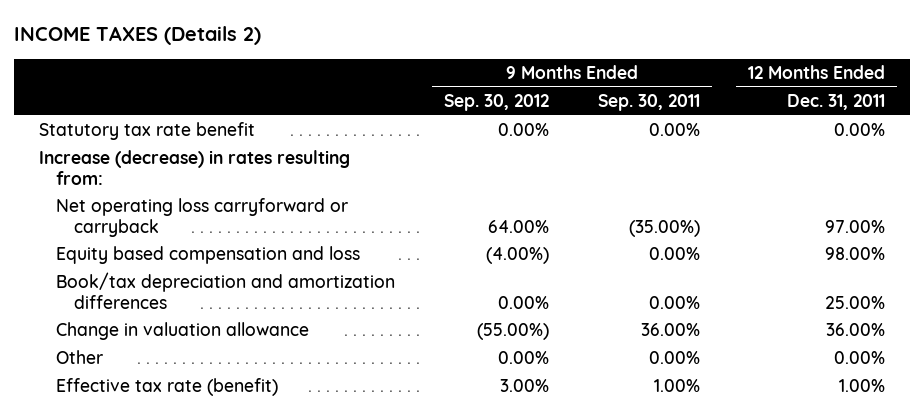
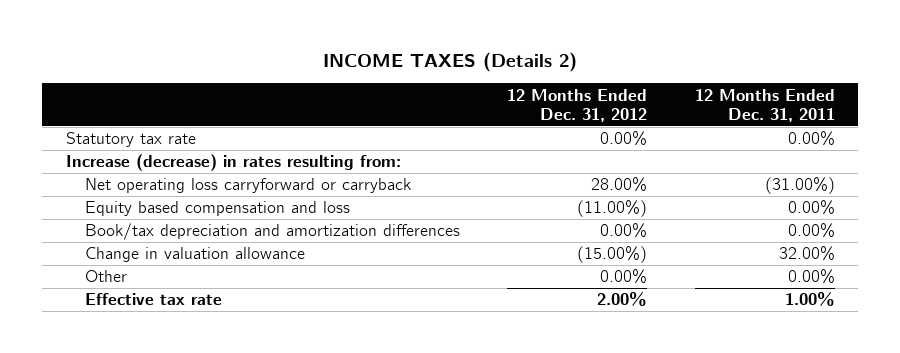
- | 9 Months Ended Sep. 30, 2012 | 9 Months Ended Sep. 30, 2011 | 12 Months Ended Dec. 31, 2011
+ | 12 Months Ended Dec. 31, 2012 | 12 Months Ended Dec. 31, 2011
- Statutory tax rate benefit | 0.00% | 0.00% | 0.00%
+ Statutory tax rate | 0.00% | 0.00%
- Net operating loss carryforward or carryback | 64.00% | (35.00%) | 97.00%
- Equity based compensation and loss | (4.00%) | 0.00% | 98.00%
- Book/tax depreciation and amortization differences | 0.00% | 0.00% | 25.00%
- Change in valuation allowance | (55.00%) | 36.00% | 36.00%
+ Net operating loss carryforward or carryback | 28.00% | (31.00%)
+ Equity based compensation and loss | (11.00%) | 0.00%
+ Book/tax depreciation and amortization differences | 0.00% | 0.00%
+ Change in valuation allowance | (15.00%) | 32.00%
- Effective tax rate (benefit) | 3.00% | 1.00% | 1.00%
+ Effective tax rate | 2.00% | 1.00%

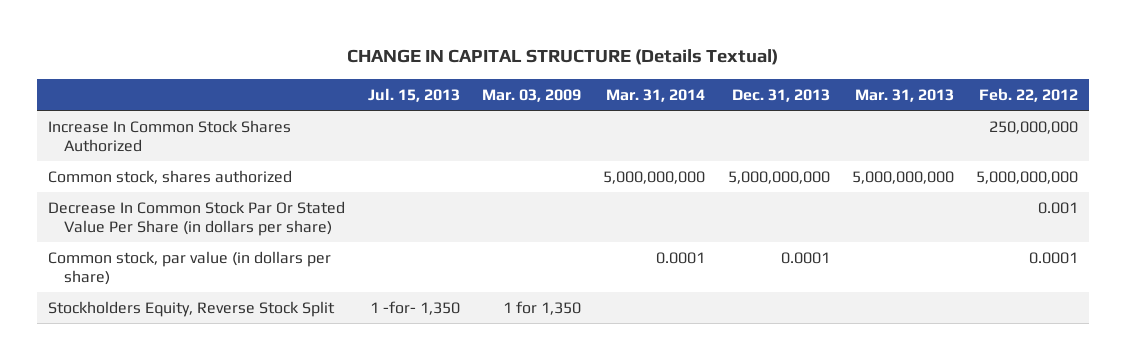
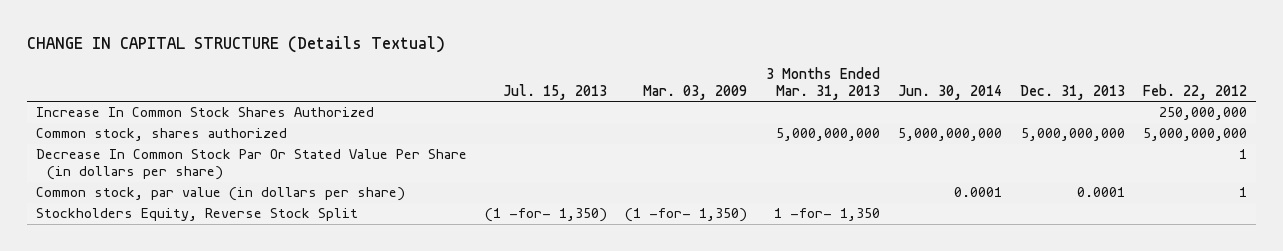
- | Jul. 15, 2013 | Mar. 03, 2009 | Mar. 31, 2014 | Dec. 31, 2013 | Mar. 31, 2013 | Feb. 22, 2012
+ | Jul. 15, 2013 | Mar. 03, 2009 | 3 Months Ended Mar. 31, 2013 | Jun. 30, 2014 | Dec. 31, 2013 | Feb. 22, 2012
- Decrease In Common Stock Par Or Stated Value Per Share (in dollars per share) | | | | | | 0.001
- Common stock, par value (in dollars per share) | | | 0.0001 | 0.0001 | | 0.0001
- Stockholders Equity, Reverse Stock Split | 1 -for- 1,350 | 1 for 1,350 | | | |
+ Decrease In Common Stock Par Or Stated Value Per Share (in dollars per share) | | | | | | 1
+ Common stock, par value (in dollars per share) | | | | 0.0001 | 0.0001 | 1
+ Stockholders Equity, Reverse Stock Split | (1 -for- 1,350) | (1 -for- 1,350) | 1 -for- 1,350 | | |

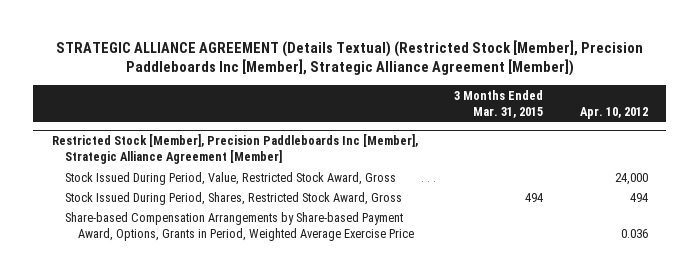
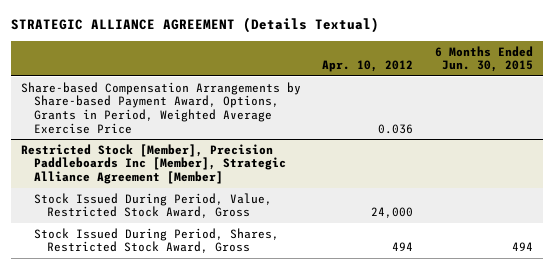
- STRATEGIC ALLIANCE AGREEMENT (Details Textual) (Restricted Stock [Member], Precision Paddleboards Inc [Member], Strategic Alliance Agreement [Member])
+ STRATEGIC ALLIANCE AGREEMENT (Details Textual)
- | 3 Months Ended Mar. 31, 2015 | Apr. 10, 2012
+ | Apr. 10, 2012 | 6 Months Ended Jun. 30, 2015
+ Share-based Compensation Arrangements by Share-based Payment Award, Options, Grants in Period, Weighted Average Exercise Price | 0.036 |
@ Restricted Stock [Member], Precision Paddleboards Inc [Member], Strategic Alliance Agreement [Member]
- Share-based Compensation Arrangements by Share-based Payment Award, Options, Grants in Period, Weighted Average Exercise Price | | 0.036

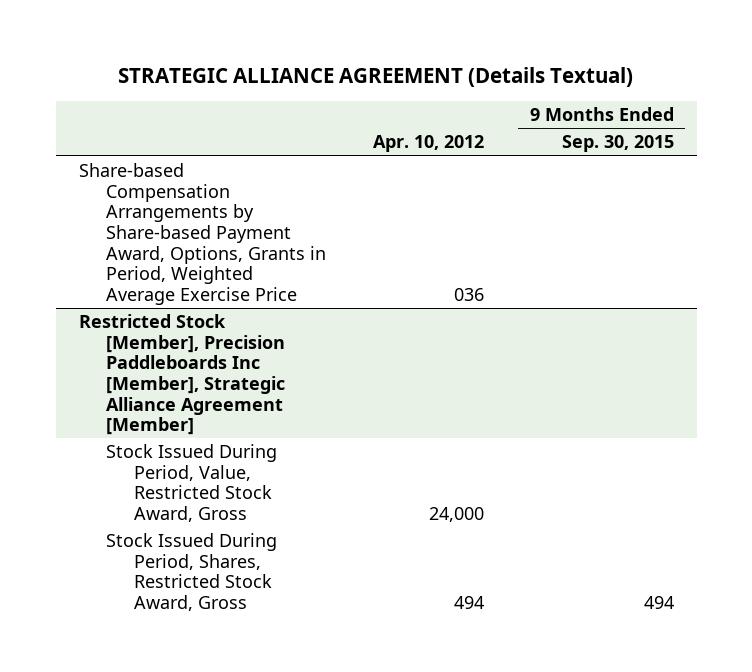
- | Apr. 10, 2012 | 6 Months Ended Jun. 30, 2015
+ | Apr. 10, 2012 | 9 Months Ended Sep. 30, 2015
- Share-based Compensation Arrangements by Share-based Payment Award, Options, Grants in Period, Weighted Average Exercise Price | 0.036 |
+ Share-based Compensation Arrangements by Share-based Payment Award, Options, Grants in Period, Weighted Average Exercise Price | 036 |

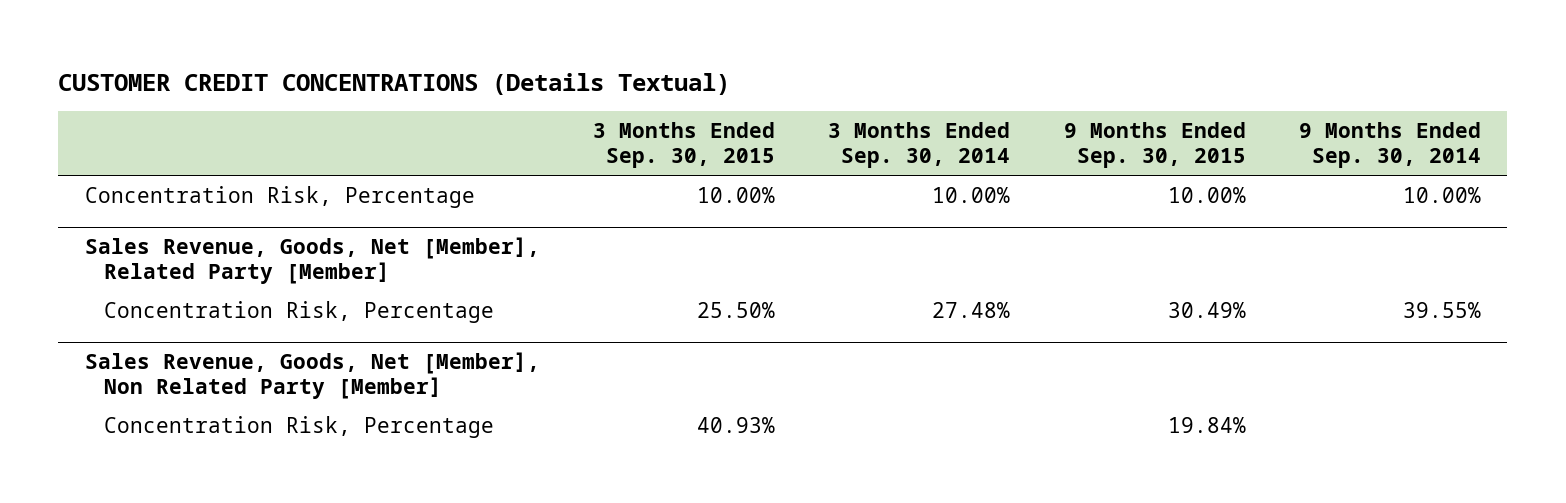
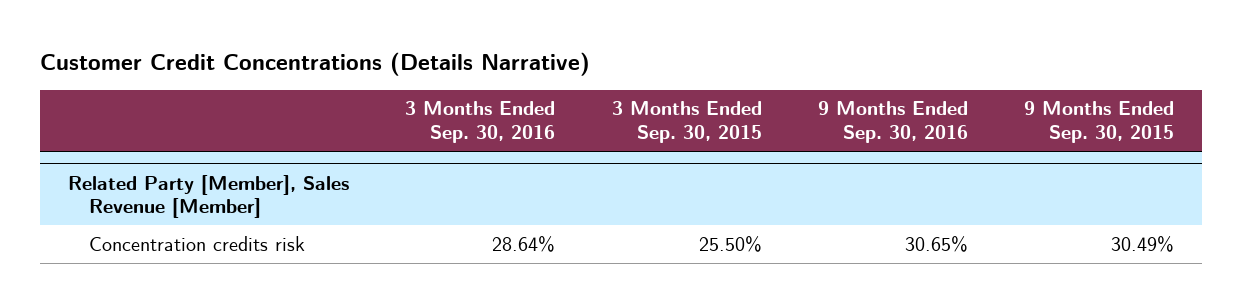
- CUSTOMER CREDIT CONCENTRATIONS (Details Textual)
+ Customer Credit Concentrations (Details Narrative)
- | 3 Months Ended Sep. 30, 2015 | 3 Months Ended Sep. 30, 2014 | 9 Months Ended Sep. 30, 2015 | 9 Months Ended Sep. 30, 2014
+ | 3 Months Ended Sep. 30, 2016 | 3 Months Ended Sep. 30, 2015 | 9 Months Ended Sep. 30, 2016 | 9 Months Ended Sep. 30, 2015
- Concentration Risk, Percentage | 10.00% | 10.00% | 10.00% | 10.00%
- Sales Revenue, Goods, Net [Member], Related Party [Member]
- Concentration Risk, Percentage | 25.50% | 27.48% | 30.49% | 39.55%
- Sales Revenue, Goods, Net [Member], Non Related Party [Member]
- Concentration Risk, Percentage | 40.93% | | 19.84% |
+ Related Party [Member], Sales Revenue [Member]
+ Concentration credits risk | 28.64% | 25.50% | 30.65% | 30.49%

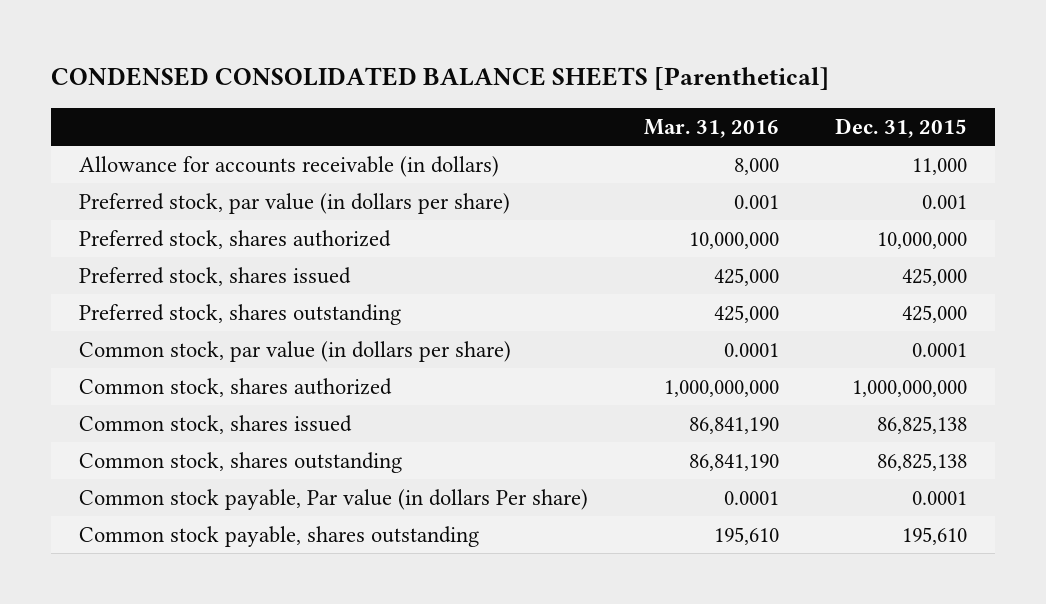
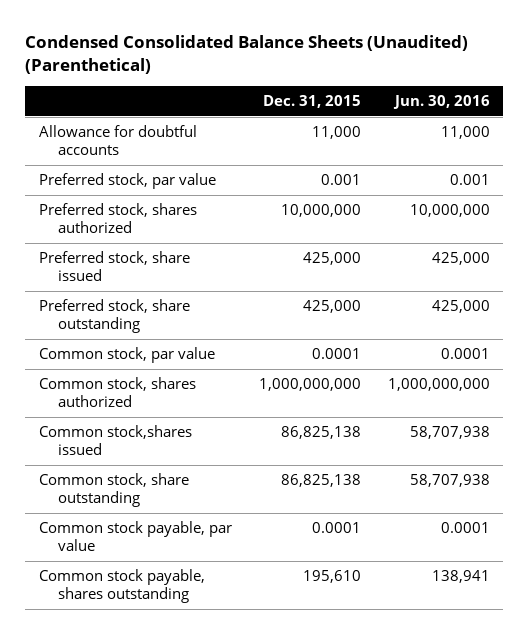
- CONDENSED CONSOLIDATED BALANCE SHEETS [Parenthetical]
+ Condensed Consolidated Balance Sheets (Unaudited) (Parenthetical)
- | Mar. 31, 2016 | Dec. 31, 2015
+ | Dec. 31, 2015 | Jun. 30, 2016
- Allowance for accounts receivable (in dollars) | 8,000 | 11,000
- Preferred stock, par value (in dollars per share) | 0.001 | 0.001
+ Allowance for doubtful accounts | 11,000 | 11,000
+ Preferred stock, par value | 0.001 | 0.001
- Preferred stock, shares issued | 425,000 | 425,000
- Preferred stock, shares outstanding | 425,000 | 425,000
- Common stock, par value (in dollars per share) | 0.0001 | 0.0001
+ Preferred stock, share issued | 425,000 | 425,000
+ Preferred stock, share outstanding | 425,000 | 425,000
+ Common stock, par value | 0.0001 | 0.0001
- Common stock, shares issued | 86,841,190 | 86,825,138
- Common stock, shares outstanding | 86,841,190 | 86,825,138
- Common stock payable, Par value (in dollars Per share) | 0.0001 | 0.0001
+ Common stock,shares issued | 86,825,138 | 58,707,938
+ Common stock, share outstanding | 86,825,138 | 58,707,938
+ Common stock payable, par value | 0.0001 | 0.0001

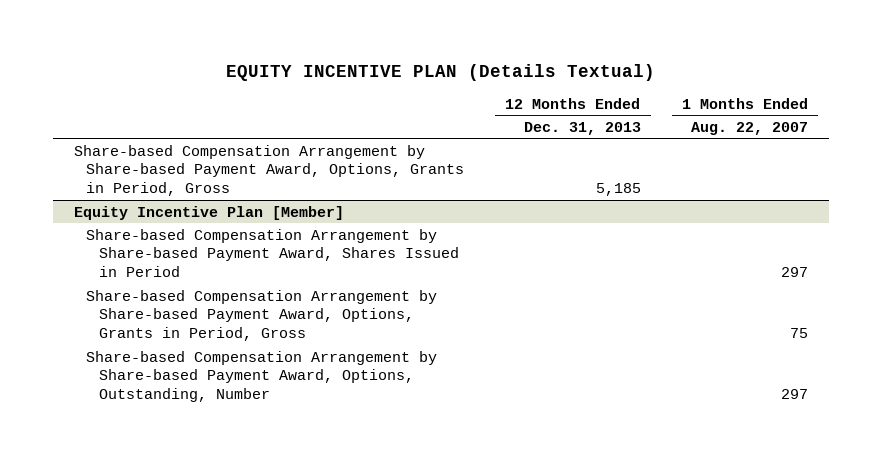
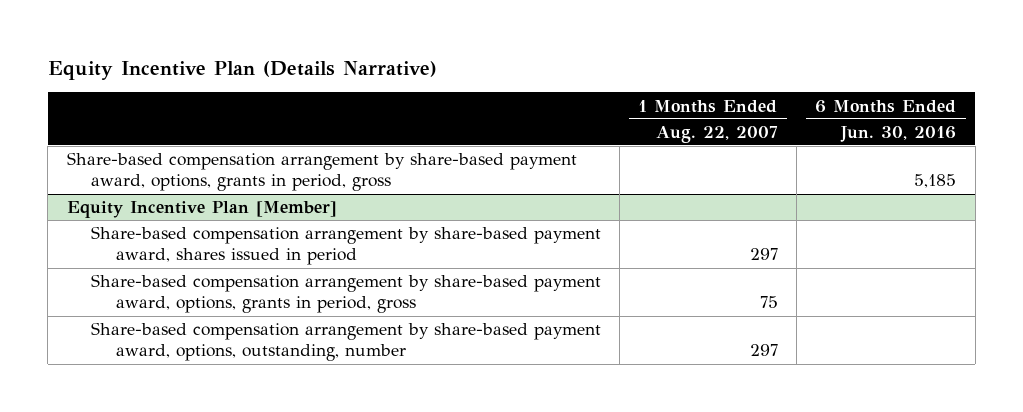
- EQUITY INCENTIVE PLAN (Details Textual)
+ Equity Incentive Plan (Details Narrative)
- | 12 Months Ended Dec. 31, 2013 | 1 Months Ended Aug. 22, 2007
+ | 1 Months Ended Aug. 22, 2007 | 6 Months Ended Jun. 30, 2016
- Share-based Compensation Arrangement by Share-based Payment Award, Options, Grants in Period, Gross | 5,185 |
+ Share-based compensation arrangement by share-based payment award, options, grants in period, gross | | 5,185
@ Equity Incentive Plan [Member]
- Share-based Compensation Arrangement by Share-based Payment Award, Shares Issued in Period | | 297
- Share-based Compensation Arrangement by Share-based Payment Award, Options, Grants in Period, Gross | | 75
- Share-based Compensation Arrangement by Share-based Payment Award, Options, Outstanding, Number | | 297
+ Share-based compensation arrangement by share-based payment award, shares issued in period | 297 |
+ Share-based compensation arrangement by share-based payment award, options, grants in period, gross | 75 |
+ Share-based compensation arrangement by share-based payment award, options, outstanding, number | 297 |

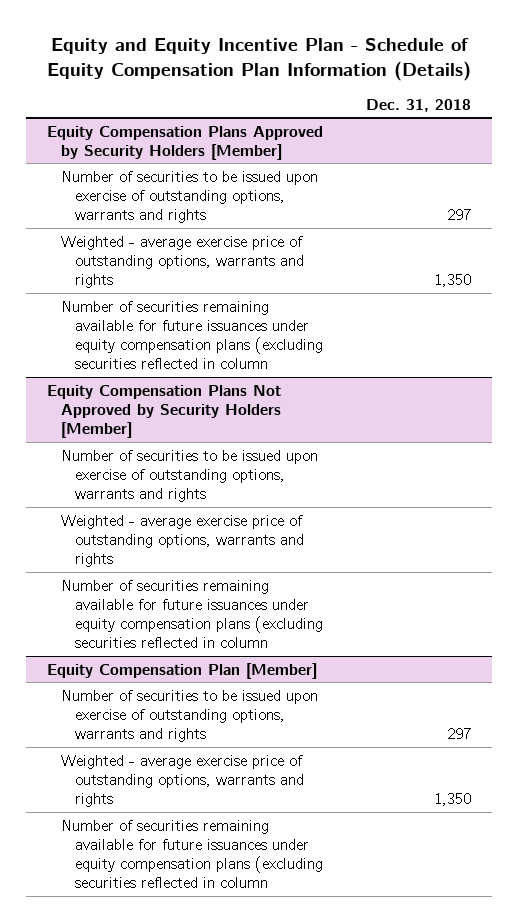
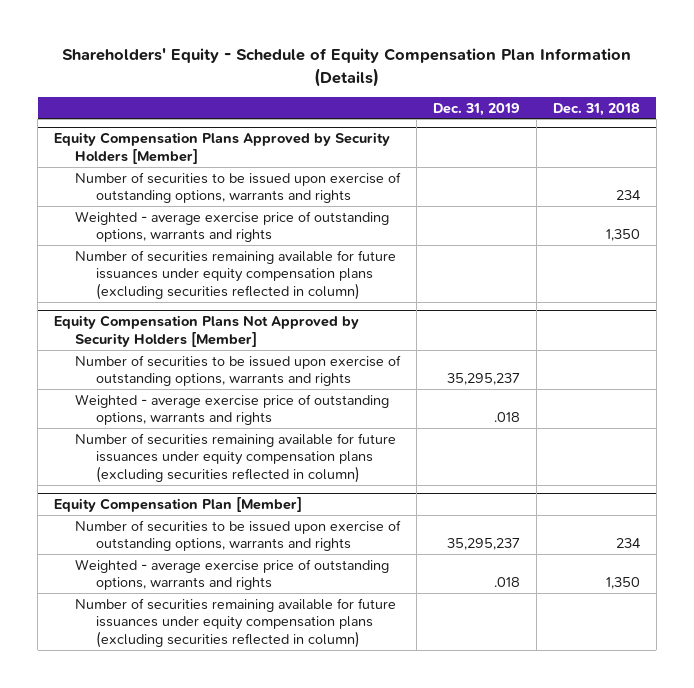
- Equity and Equity Incentive Plan - Schedule of Equity Compensation Plan Information (Details)
+ Shareholders' Equity - Schedule of Equity Compensation Plan Information (Details)
- | Dec. 31, 2018
+ | Dec. 31, 2019 | Dec. 31, 2018
@ Equity Compensation Plans Approved by Security Holders [Member]
- Number of securities to be issued upon exercise of outstanding options, warrants and rights | 297
+ Number of securities to be issued upon exercise of outstanding options, warrants and rights | | 234
- Number of securities remaining available for future issuances under equity compensation plans (excluding securities reflected in column
+ Number of securities remaining available for future issuances under equity compensation plans (excluding securities reflected in column)
@ Equity Compensation Plans Not Approved by Security Holders [Member]
- Number of securities remaining available for future issuances under equity compensation plans (excluding securities reflected in column
+ Number of securities remaining available for future issuances under equity compensation plans (excluding securities reflected in column)
@ Equity Compensation Plan [Member]
- Number of securities to be issued upon exercise of outstanding options, warrants and rights | 297
+ Number of securities to be issued upon exercise of outstanding options, warrants and rights | 35,295,237 | 234
- Number of securities remaining available for future issuances under equity compensation plans (excluding securities reflected in column
+ Number of securities remaining available for future issuances under equity compensation plans (excluding securities reflected in column)

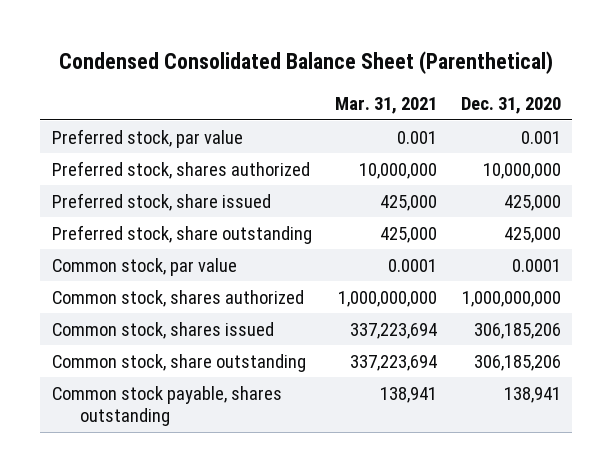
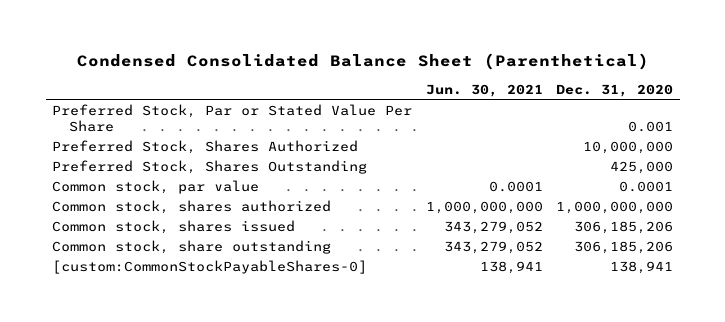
- | Mar. 31, 2021 | Dec. 31, 2020
+ | Jun. 30, 2021 | Dec. 31, 2020
- Preferred stock, par value | 0.001 | 0.001
- Preferred stock, shares authorized | 10,000,000 | 10,000,000
- Preferred stock, share issued | 425,000 | 425,000
- Preferred stock, share outstanding | 425,000 | 425,000
+ Preferred Stock, Par or Stated Value Per Share | | 0.001
+ Preferred Stock, Shares Authorized | | 10,000,000
+ Preferred Stock, Shares Outstanding | | 425,000
- Common stock payable, shares outstanding | 138,941 | 138,941
+ [custom:CommonStockPayableShares-0] | 138,941 | 138,941

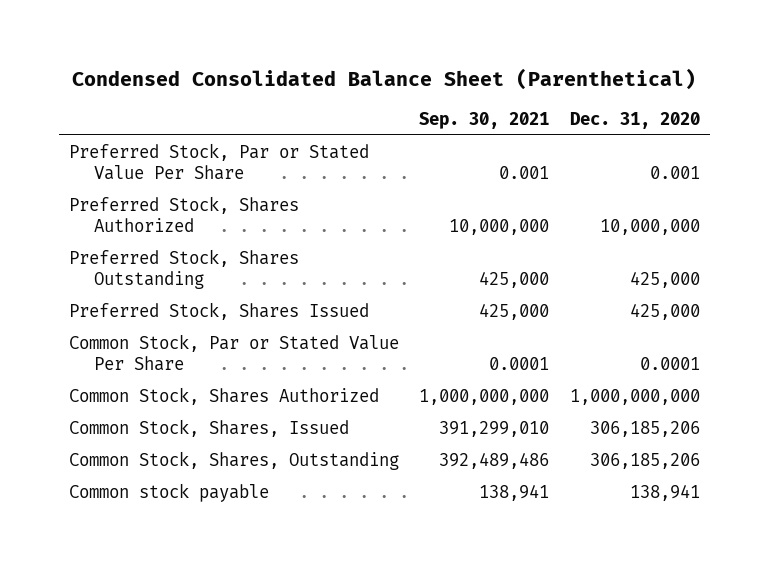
- | Jun. 30, 2021 | Dec. 31, 2020
+ | Sep. 30, 2021 | Dec. 31, 2020
- Common stock, par value | 0.0001 | 0.0001
- Common stock, shares authorized | 1,000,000,000 | 1,000,000,000
- Common stock, shares issued | 343,279,052 | 306,185,206
- Common stock, share outstanding | 343,279,052 | 306,185,206
- [custom:CommonStockPayableShares-0] | 138,941 | 138,941
+ Preferred Stock, Shares Issued | 425,000 | 425,000
+ Common Stock, Par or Stated Value Per Share | 0.0001 | 0.0001
+ Common Stock, Shares Authorized | 1,000,000,000 | 1,000,000,000
+ Common Stock, Shares, Issued | 391,299,010 | 306,185,206
+ Common Stock, Shares, Outstanding | 392,489,486 | 306,185,206
+ Common stock payable | 138,941 | 138,941

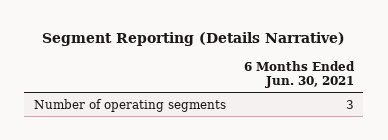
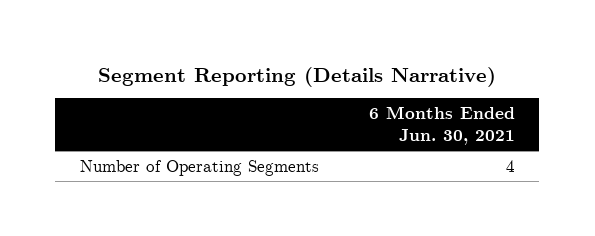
- Number of operating segments | 3
+ Number of Operating Segments | 4

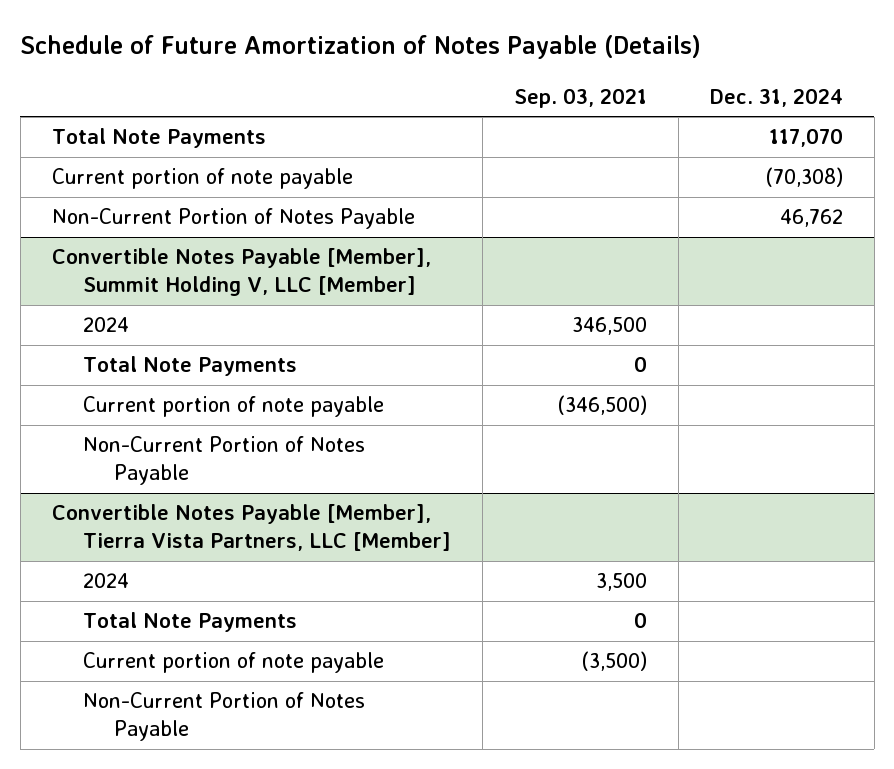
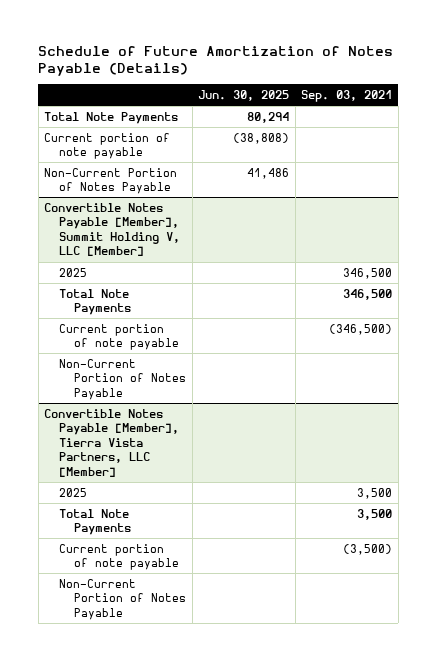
- | Sep. 03, 2021 | Dec. 31, 2024
+ | Jun. 30, 2025 | Sep. 03, 2021
@ Convertible Notes Payable [Member], Summit Holding V, LLC [Member]
- 2024 | 346,500 |
- Total Note Payments | 0 |
+ 2025 | | 346,500
+ Total Note Payments | | 346,500
@ Convertible Notes Payable [Member], Tierra Vista Partners, LLC [Member]
- 2024 | 3,500 |
- Total Note Payments | 0 |
+ 2025 | | 3,500
+ Total Note Payments | | 3,500

